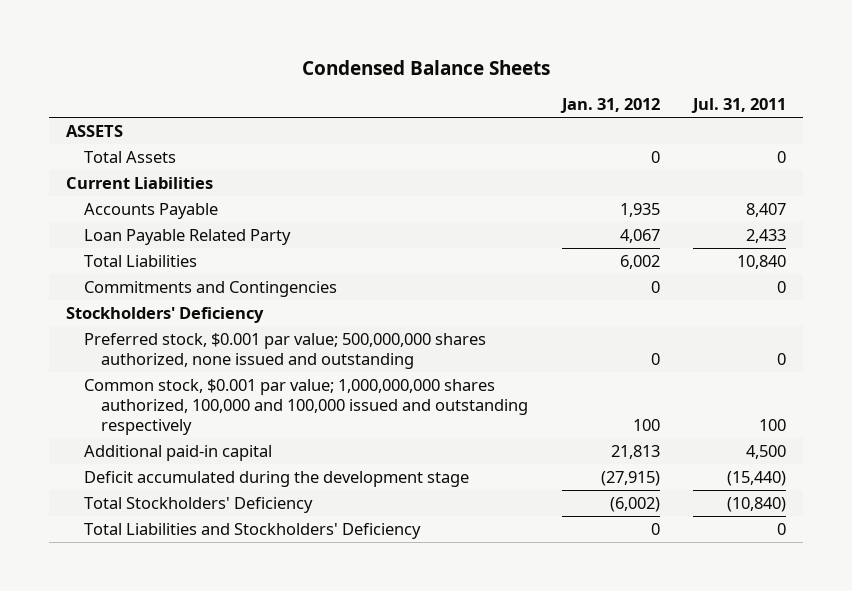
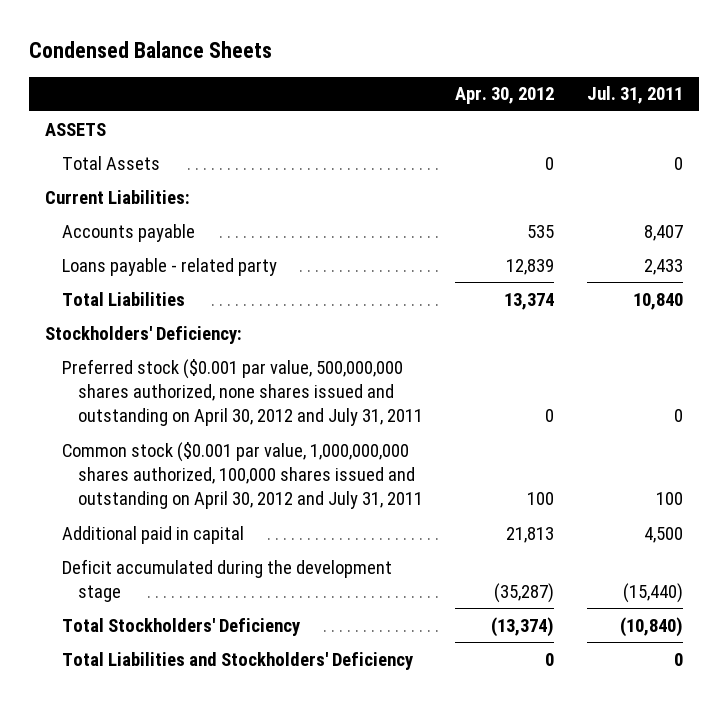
- | Jan. 31, 2012 | Jul. 31, 2011
+ | Apr. 30, 2012 | Jul. 31, 2011
- Current Liabilities
- Accounts Payable | 1,935 | 8,407
- Loan Payable Related Party | 4,067 | 2,433
+ Current Liabilities:
+ Accounts payable | 535 | 8,407
+ Loans payable - related party | 12,839 | 2,433
- Commitments and Contingencies | 0 | 0
- Stockholders' Deficiency
- Preferred stock, $0.001 par value; 500,000,000 shares authorized, none issued and outstanding | 0 | 0
- Common stock, $0.001 par value; 1,000,000,000 shares authorized, 100,000 and 100,000 issued and outstanding respectively | 100 | 100
- Additional paid-in capital | 21,813 | 4,500
+ Stockholders' Deficiency:
+ Preferred stock ($0.001 par value, 500,000,000 shares authorized, none shares issued and outstanding on April 30, 2012 and July 31, 2011 | 0 | 0
+ Common stock ($0.001 par value, 1,000,000,000 shares authorized, 100,000 shares issued and outstanding on April 30, 2012 and July 31, 2011 | 100 | 100
+ Additional paid in capital | 21,813 | 4,500

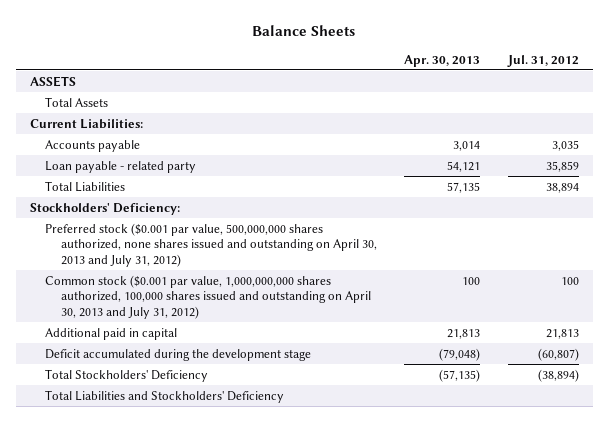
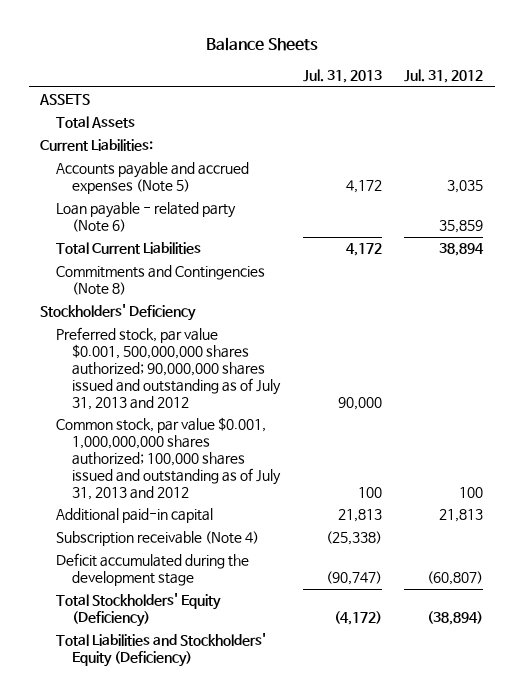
- | Apr. 30, 2013 | Jul. 31, 2012
+ | Jul. 31, 2013 | Jul. 31, 2012
- Accounts payable | 3,014 | 3,035
- Loan payable - related party | 54,121 | 35,859
- Total Liabilities | 57,135 | 38,894
- Stockholders' Deficiency:
- Preferred stock ($0.001 par value, 500,000,000 shares authorized, none shares issued and outstanding on April 30, 2013 and July 31, 2012)
- Common stock ($0.001 par value, 1,000,000,000 shares authorized, 100,000 shares issued and outstanding on April 30, 2013 and July 31, 2012) | 100 | 100
- Additional paid in capital | 21,813 | 21,813
+ Accounts payable and accrued expenses (Note 5) | 4,172 | 3,035
+ Loan payable - related party (Note 6) | | 35,859
+ Total Current Liabilities | 4,172 | 38,894
+ Commitments and Contingencies (Note 8)
+ Stockholders' Deficiency
+ Preferred stock, par value $0.001, 500,000,000 shares authorized; 90,000,000 shares issued and outstanding as of July 31, 2013 and 2012 | 90,000 |
+ Common stock, par value $0.001, 1,000,000,000 shares authorized; 100,000 shares issued and outstanding as of July 31, 2013 and 2012 | 100 | 100
+ Additional paid-in capital | 21,813 | 21,813
+ Subscription receivable (Note 4) | (25,338) |
- Total Stockholders' Deficiency | (57,135) | (38,894)
- Total Liabilities and Stockholders' Deficiency
+ Total Stockholders' Equity (Deficiency) | (4,172) | (38,894)
+ Total Liabilities and Stockholders' Equity (Deficiency)

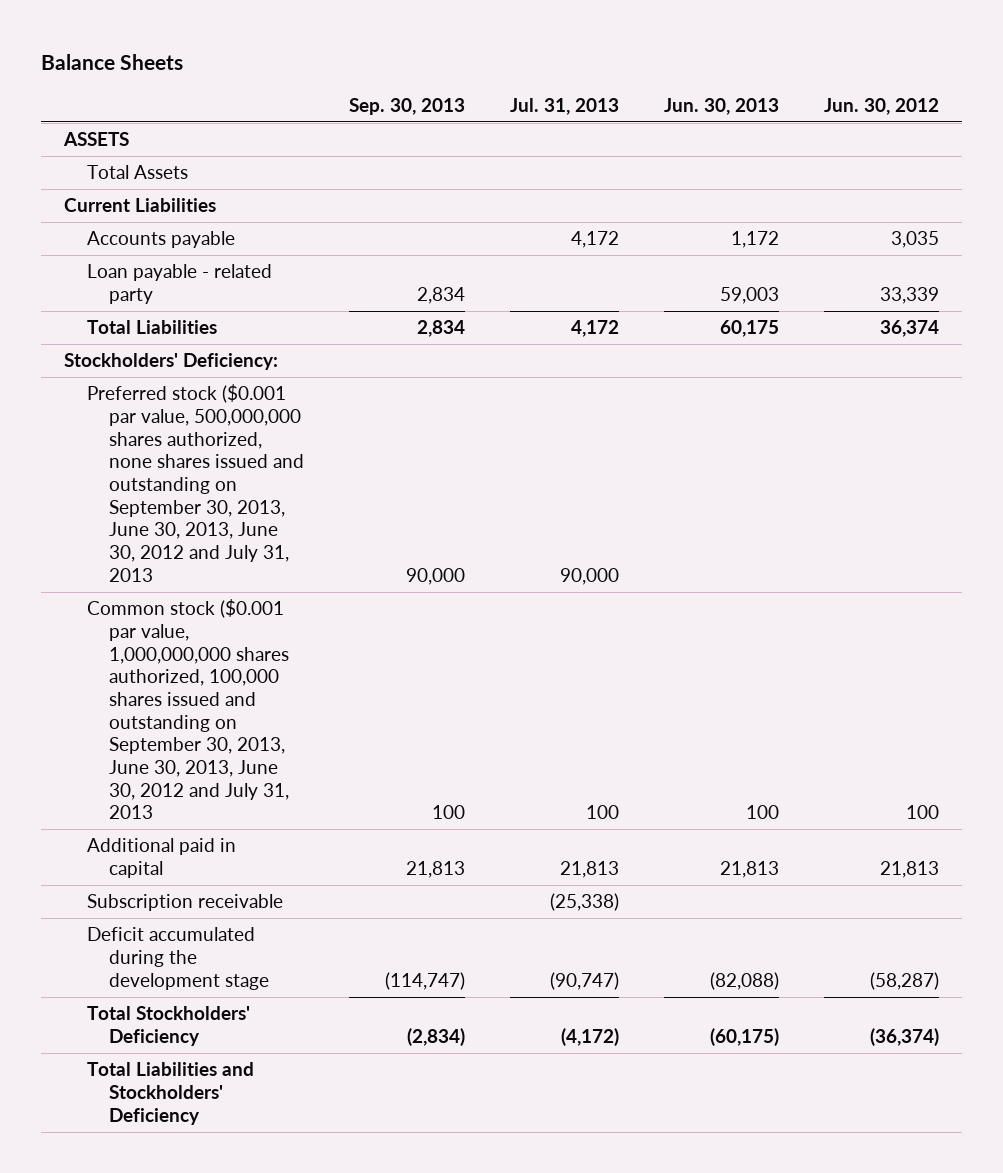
- | Jul. 31, 2013 | Jul. 31, 2012
+ | Sep. 30, 2013 | Jul. 31, 2013 | Jun. 30, 2013 | Jun. 30, 2012
- Current Liabilities:
- Accounts payable and accrued expenses (Note 5) | 4,172 | 3,035
- Loan payable - related party (Note 6) | | 35,859
- Total Current Liabilities | 4,172 | 38,894
- Commitments and Contingencies (Note 8)
- Stockholders' Deficiency
- Preferred stock, par value $0.001, 500,000,000 shares authorized; 90,000,000 shares issued and outstanding as of July 31, 2013 and 2012 | 90,000 |
- Common stock, par value $0.001, 1,000,000,000 shares authorized; 100,000 shares issued and outstanding as of July 31, 2013 and 2012 | 100 | 100
- Additional paid-in capital | 21,813 | 21,813
- Subscription receivable (Note 4) | (25,338) |
+ Current Liabilities
+ Accounts payable | | 4,172 | 1,172 | 3,035
+ Loan payable - related party | 2,834 | | 59,003 | 33,339
+ Total Liabilities | 2,834 | 4,172 | 60,175 | 36,374
+ Stockholders' Deficiency:
+ Preferred stock ($0.001 par value, 500,000,000 shares authorized, none shares issued and outstanding on September 30, 2013, June 30, 2013, June 30, 2012 and July 31, 2013 | 90,000 | 90,000 | |
+ Common stock ($0.001 par value, 1,000,000,000 shares authorized, 100,000 shares issued and outstanding on September 30, 2013, June 30, 2013, June 30, 2012 and July 31, 2013 | 100 | 100 | 100 | 100
+ Additional paid in capital | 21,813 | 21,813 | 21,813 | 21,813
+ Subscription receivable | | (25,338) | |
- Total Stockholders' Equity (Deficiency) | (4,172) | (38,894)
- Total Liabilities and Stockholders' Equity (Deficiency)
+ Total Stockholders' Deficiency | (2,834) | (4,172) | (60,175) | (36,374)
+ Total Liabilities and Stockholders' Deficiency

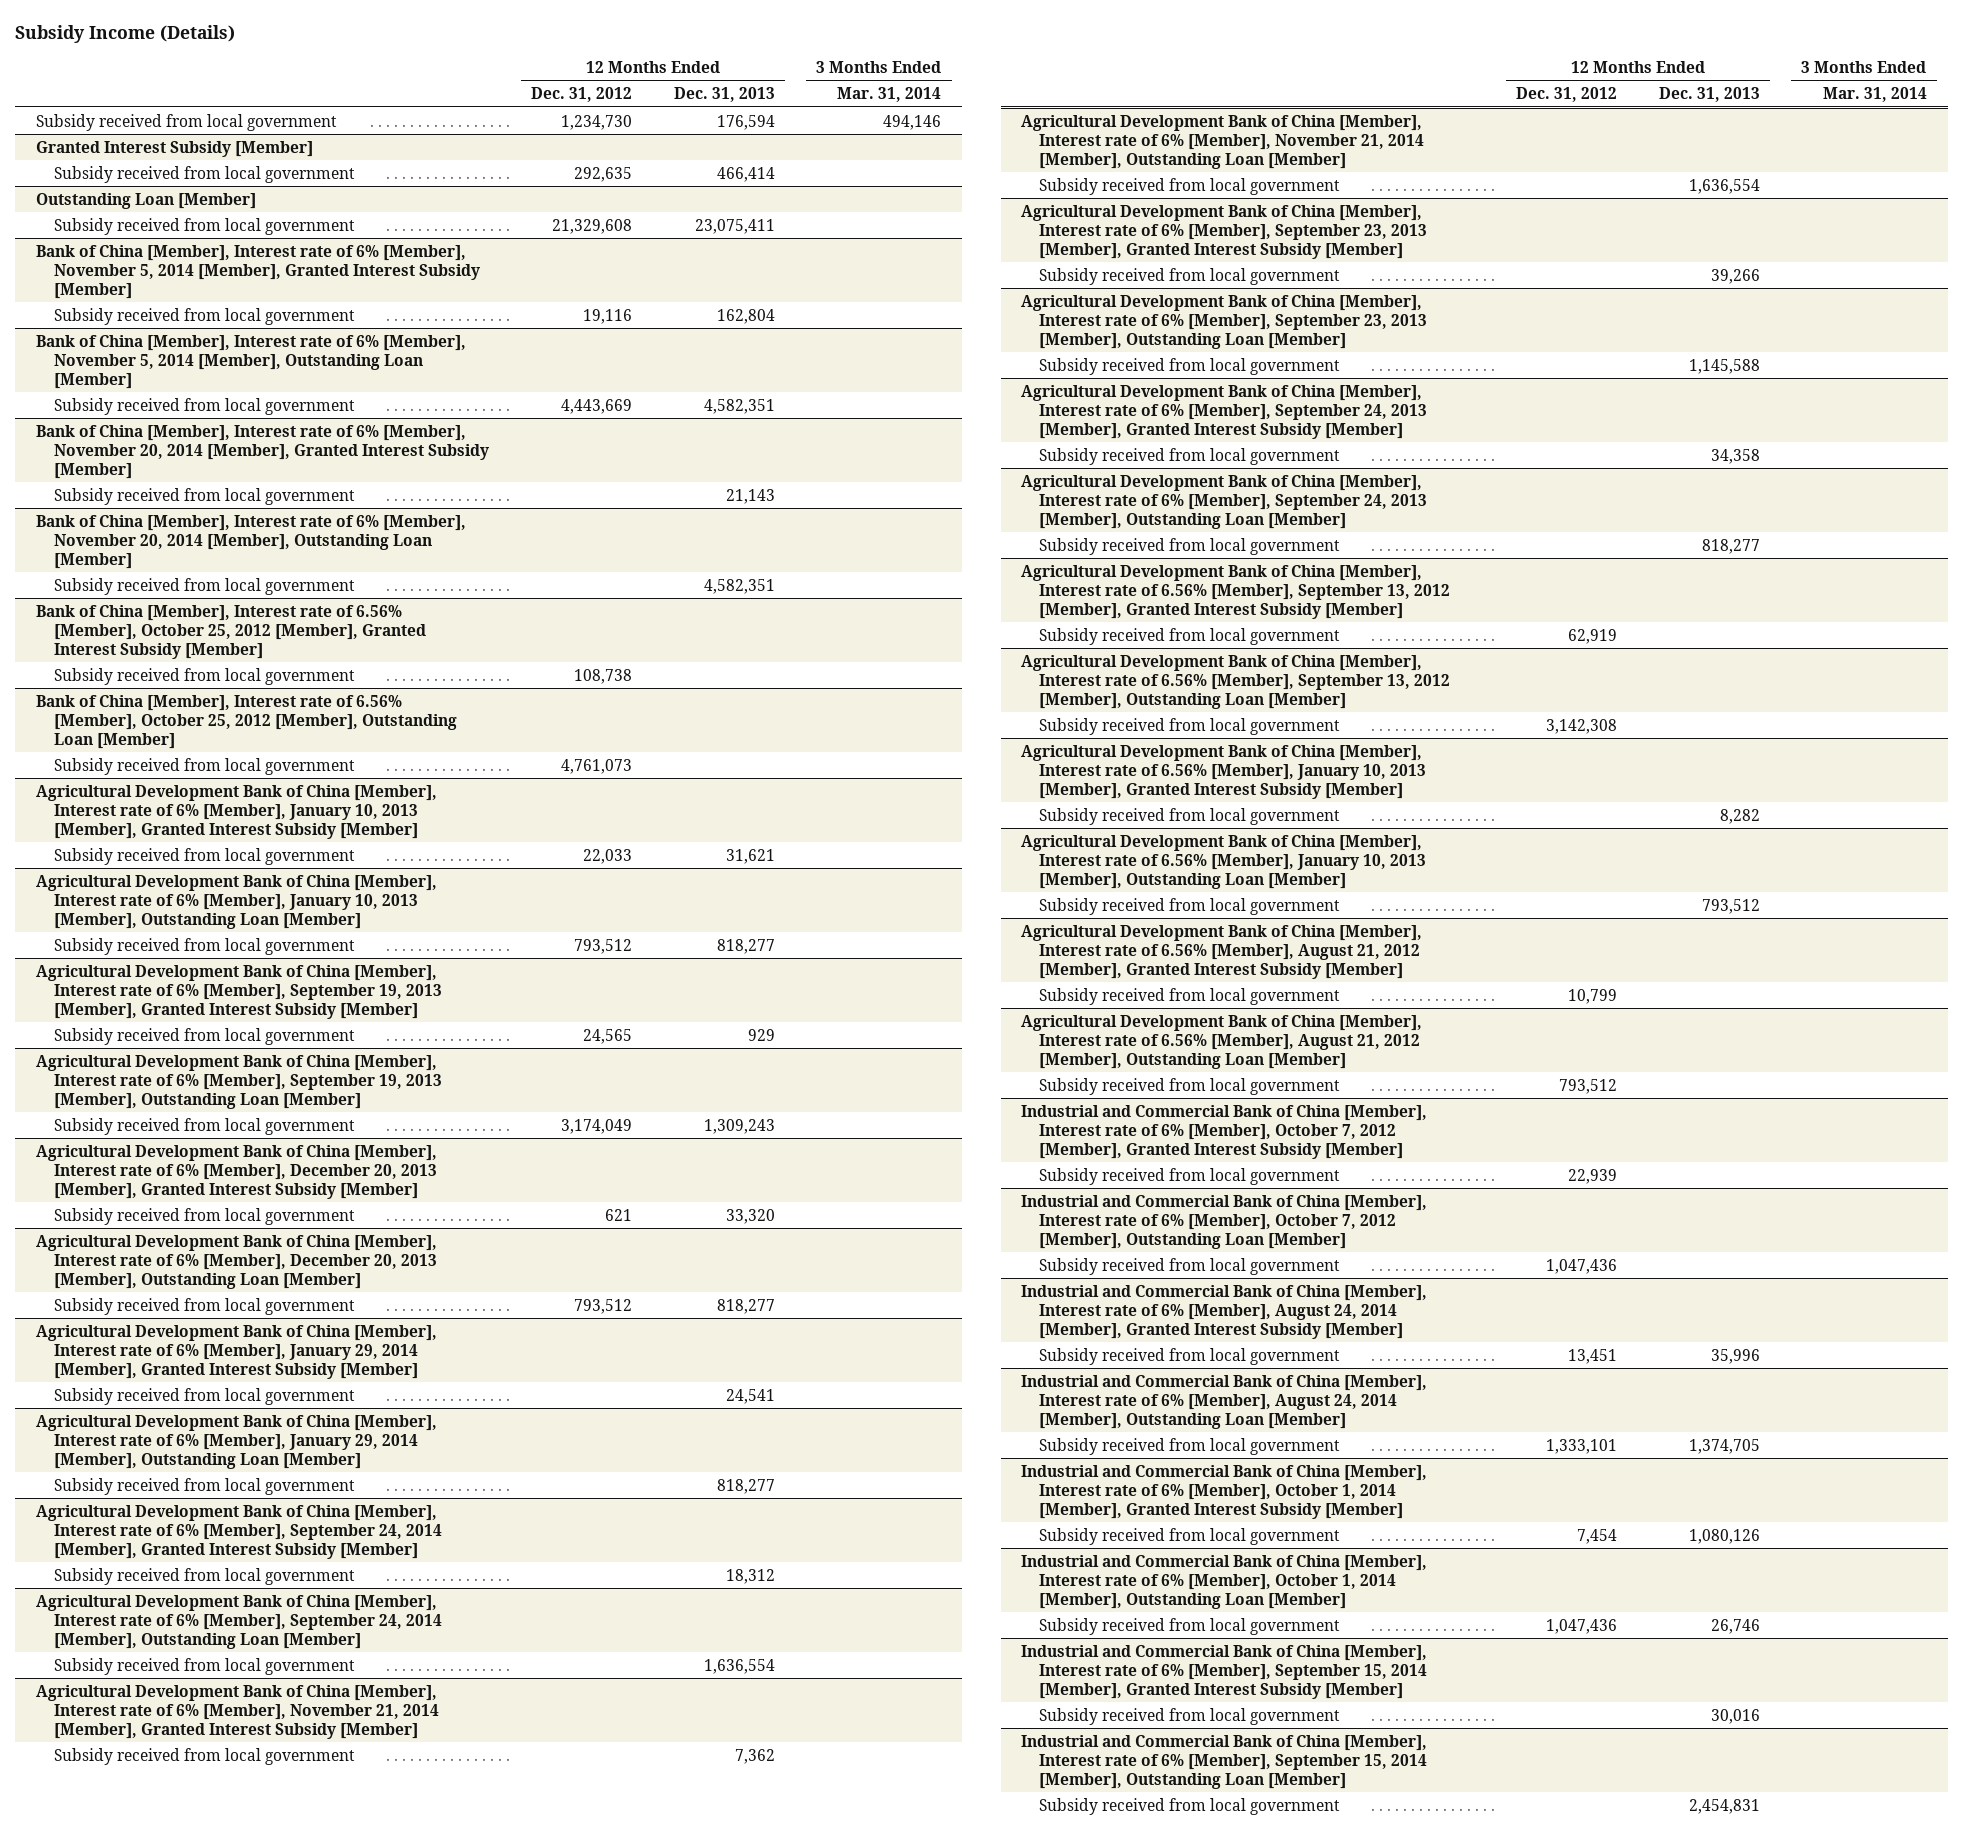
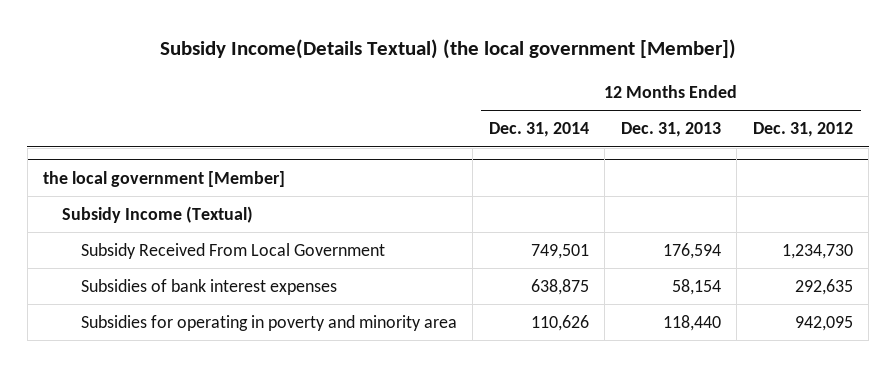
- Subsidy Income (Details)
+ Subsidy Income(Details Textual) (the local government [Member])
- | 12 Months Ended Dec. 31, 2012 | 12 Months Ended Dec. 31, 2013 | 3 Months Ended Mar. 31, 2014
+ | 12 Months Ended Dec. 31, 2014 | 12 Months Ended Dec. 31, 2013 | 12 Months Ended Dec. 31, 2012
- Subsidy received from local government | 1,234,730 | 176,594 | 494,146
- Granted Interest Subsidy [Member]
- Subsidy received from local government | 292,635 | 466,414 |
- Outstanding Loan [Member]
- Subsidy received from local government | 21,329,608 | 23,075,411 |
- Bank of China [Member], Interest rate of 6% [Member], November 5, 2014 [Member], Granted Interest Subsidy [Member]
- Subsidy received from local government | 19,116 | 162,804 |
- Bank of China [Member], Interest rate of 6% [Member], November 5, 2014 [Member], Outstanding Loan [Member]
- Subsidy received from local government | 4,443,669 | 4,582,351 |
- Bank of China [Member], Interest rate of 6% [Member], November 20, 2014 [Member], Granted Interest Subsidy [Member]
- Subsidy received from local government | | 21,143 |
- Bank of China [Member], Interest rate of 6% [Member], November 20, 2014 [Member], Outstanding Loan [Member]
- Subsidy received from local government | | 4,582,351 |
- Bank of China [Member], Interest rate of 6.56% [Member], October 25, 2012 [Member], Granted Interest Subsidy [Member]
- Subsidy received from local government | 108,738 | |
- Bank of China [Member], Interest rate of 6.56% [Member], October 25, 2012 [Member], Outstanding Loan [Member]
- Subsidy received from local government | 4,761,073 | |
- Agricultural Development Bank of China [Member], Interest rate of 6% [Member], January 10, 2013 [Member], Granted Interest Subsidy [Member]
- Subsidy received from local government | 22,033 | 31,621 |
- Agricultural Development Bank of China [Member], Interest rate of 6% [Member], January 10, 2013 [Member], Outstanding Loan [Member]
- Subsidy received from local government | 793,512 | 818,277 |
- Agricultural Development Bank of China [Member], Interest rate of 6% [Member], September 19, 2013 [Member], Granted Interest Subsidy [Member]
- Subsidy received from local government | 24,565 | 929 |
- Agricultural Development Bank of China [Member], Interest rate of 6% [Member], September 19, 2013 [Member], Outstanding Loan [Member]
- Subsidy received from local government | 3,174,049 | 1,309,243 |
- Agricultural Development Bank of China [Member], Interest rate of 6% [Member], December 20, 2013 [Member], Granted Interest Subsidy [Member]
- Subsidy received from local government | 621 | 33,320 |
- Agricultural Development Bank of China [Member], Interest rate of 6% [Member], December 20, 2013 [Member], Outstanding Loan [Member]
- Subsidy received from local government | 793,512 | 818,277 |
- Agricultural Development Bank of China [Member], Interest rate of 6% [Member], January 29, 2014 [Member], Granted Interest Subsidy [Member]
- Subsidy received from local government | | 24,541 |
- Agricultural Development Bank of China [Member], Interest rate of 6% [Member], January 29, 2014 [Member], Outstanding Loan [Member]
- Subsidy received from local government | | 818,277 |
- Agricultural Development Bank of China [Member], Interest rate of 6% [Member], September 24, 2014 [Member], Granted Interest Subsidy [Member]
- Subsidy received from local government | | 18,312 |
- Agricultural Development Bank of China [Member], Interest rate of 6% [Member], September 24, 2014 [Member], Outstanding Loan [Member]
- Subsidy received from local government | | 1,636,554 |
- Agricultural Development Bank of China [Member], Interest rate of 6% [Member], November 21, 2014 [Member], Granted Interest Subsidy [Member]
- Subsidy received from local government | | 7,362 |
- Agricultural Development Bank of China [Member], Interest rate of 6% [Member], November 21, 2014 [Member], Outstanding Loan [Member]
- Subsidy received from local government | | 1,636,554 |
- Agricultural Development Bank of China [Member], Interest rate of 6% [Member], September 23, 2013 [Member], Granted Interest Subsidy [Member]
- Subsidy received from local government | | 39,266 |
- Agricultural Development Bank of China [Member], Interest rate of 6% [Member], September 23, 2013 [Member], Outstanding Loan [Member]
- Subsidy received from local government | | 1,145,588 |
- Agricultural Development Bank of China [Member], Interest rate of 6% [Member], September 24, 2013 [Member], Granted Interest Subsidy [Member]
- Subsidy received from local government | | 34,358 |
- Agricultural Development Bank of China [Member], Interest rate of 6% [Member], September 24, 2013 [Member], Outstanding Loan [Member]
- Subsidy received from local government | | 818,277 |
- Agricultural Development Bank of China [Member], Interest rate of 6.56% [Member], September 13, 2012 [Member], Granted Interest Subsidy [Member]
- Subsidy received from local government | 62,919 | |
- Agricultural Development Bank of China [Member], Interest rate of 6.56% [Member], September 13, 2012 [Member], Outstanding Loan [Member]
- Subsidy received from local government | 3,142,308 | |
- Agricultural Development Bank of China [Member], Interest rate of 6.56% [Member], January 10, 2013 [Member], Granted Interest Subsidy [Member]
- Subsidy received from local government | | 8,282 |
- Agricultural Development Bank of China [Member], Interest rate of 6.56% [Member], January 10, 2013 [Member], Outstanding Loan [Member]
- Subsidy received from local government | | 793,512 |
- Agricultural Development Bank of China [Member], Interest rate of 6.56% [Member], August 21, 2012 [Member], Granted Interest Subsidy [Member]
- Subsidy received from local government | 10,799 | |
- Agricultural Development Bank of China [Member], Interest rate of 6.56% [Member], August 21, 2012 [Member], Outstanding Loan [Member]
- Subsidy received from local government | 793,512 | |
- Industrial and Commercial Bank of China [Member], Interest rate of 6% [Member], October 7, 2012 [Member], Granted Interest Subsidy [Member]
- Subsidy received from local government | 22,939 | |
- Industrial and Commercial Bank of China [Member], Interest rate of 6% [Member], October 7, 2012 [Member], Outstanding Loan [Member]
- Subsidy received from local government | 1,047,436 | |
- Industrial and Commercial Bank of China [Member], Interest rate of 6% [Member], August 24, 2014 [Member], Granted Interest Subsidy [Member]
- Subsidy received from local government | 13,451 | 35,996 |
- Industrial and Commercial Bank of China [Member], Interest rate of 6% [Member], August 24, 2014 [Member], Outstanding Loan [Member]
- Subsidy received from local government | 1,333,101 | 1,374,705 |
- Industrial and Commercial Bank of China [Member], Interest rate of 6% [Member], October 1, 2014 [Member], Granted Interest Subsidy [Member]
- Subsidy received from local government | 7,454 | 1,080,126 |
- Industrial and Commercial Bank of China [Member], Interest rate of 6% [Member], October 1, 2014 [Member], Outstanding Loan [Member]
- Subsidy received from local government | 1,047,436 | 26,746 |
- Industrial and Commercial Bank of China [Member], Interest rate of 6% [Member], September 15, 2014 [Member], Granted Interest Subsidy [Member]
- Subsidy received from local government | | 30,016 |
- Industrial and Commercial Bank of China [Member], Interest rate of 6% [Member], September 15, 2014 [Member], Outstanding Loan [Member]
- Subsidy received from local government | | 2,454,831 |
+ the local government [Member]
+ Subsidy Income (Textual)
+ Subsidy Received From Local Government | 749,501 | 176,594 | 1,234,730
+ Subsidies of bank interest expenses | 638,875 | 58,154 | 292,635
+ Subsidies for operating in poverty and minority area | 110,626 | 118,440 | 942,095

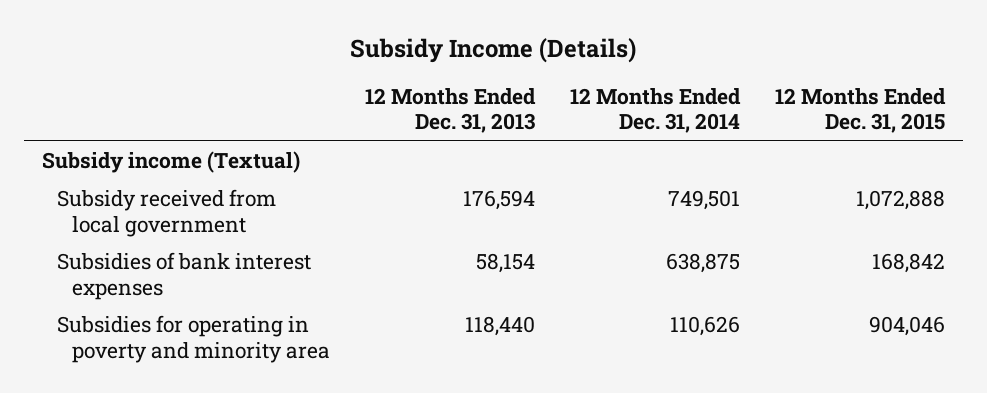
- Subsidy Income(Details Textual) (the local government [Member])
+ Subsidy Income (Details)
- | 12 Months Ended Dec. 31, 2014 | 12 Months Ended Dec. 31, 2013 | 12 Months Ended Dec. 31, 2012
+ | 12 Months Ended Dec. 31, 2013 | 12 Months Ended Dec. 31, 2014 | 12 Months Ended Dec. 31, 2015
- the local government [Member]
- Subsidy Income (Textual)
- Subsidy Received From Local Government | 749,501 | 176,594 | 1,234,730
+ Subsidy income (Textual)
+ Subsidy received from local government | 176,594 | 749,501 | 1,072,888

